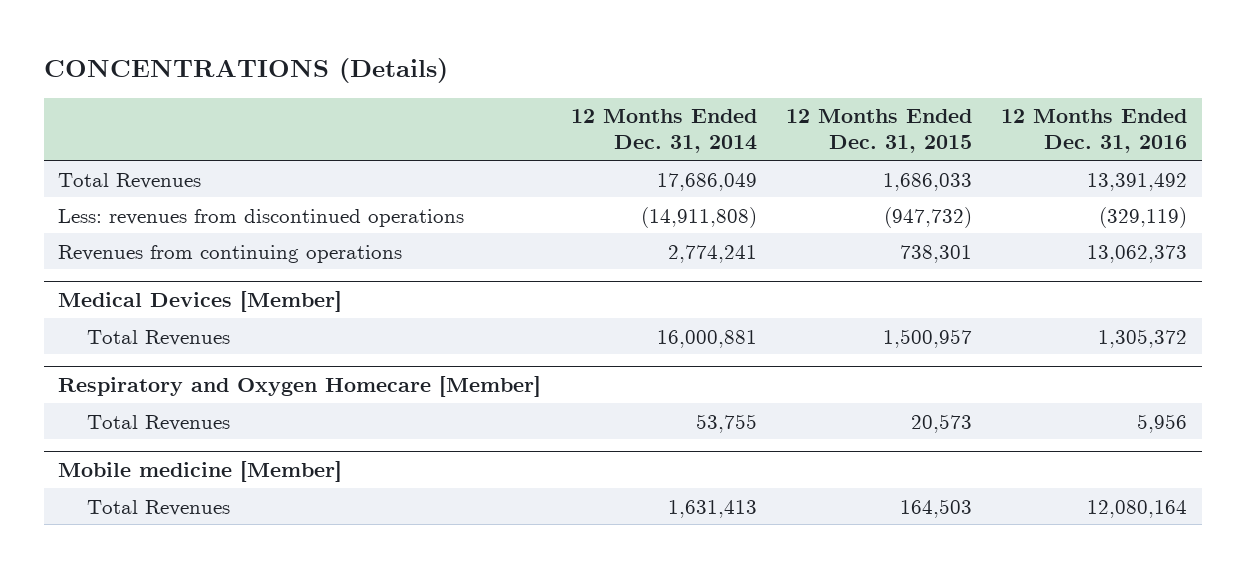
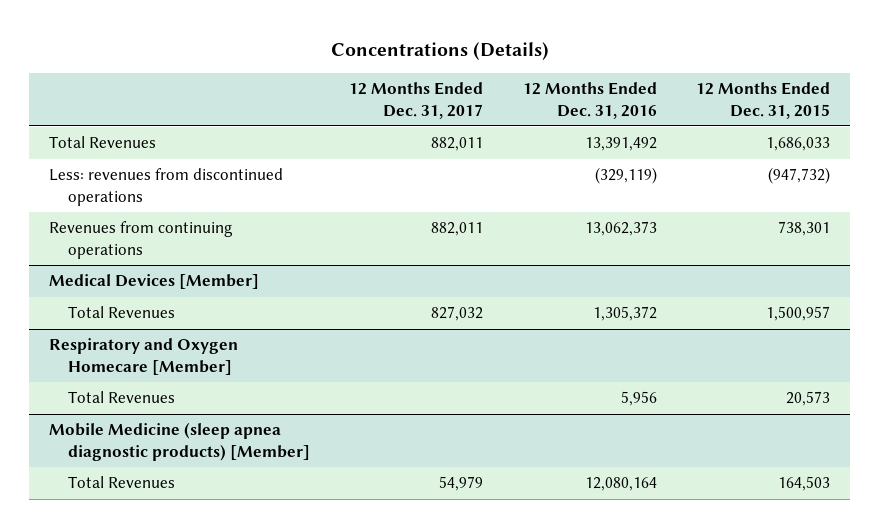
- CONCENTRATIONS (Details)
+ Concentrations (Details)
- | 12 Months Ended Dec. 31, 2014 | 12 Months Ended Dec. 31, 2015 | 12 Months Ended Dec. 31, 2016
+ | 12 Months Ended Dec. 31, 2017 | 12 Months Ended Dec. 31, 2016 | 12 Months Ended Dec. 31, 2015
- Mobile medicine [Member]
+ Mobile Medicine (sleep apnea diagnostic products) [Member]

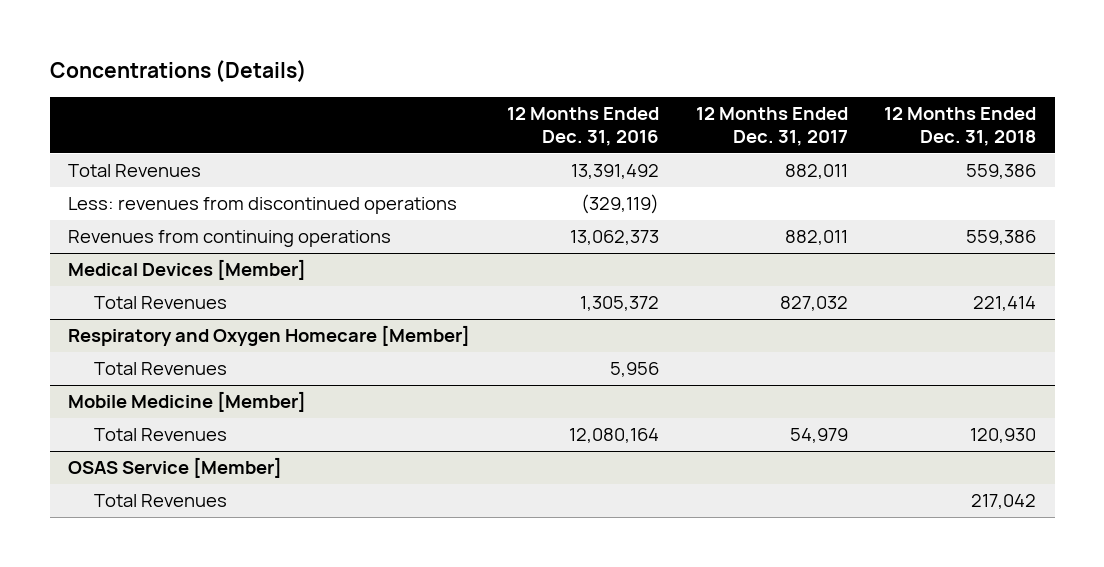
- | 12 Months Ended Dec. 31, 2017 | 12 Months Ended Dec. 31, 2016 | 12 Months Ended Dec. 31, 2015
+ | 12 Months Ended Dec. 31, 2016 | 12 Months Ended Dec. 31, 2017 | 12 Months Ended Dec. 31, 2018
- Mobile Medicine (sleep apnea diagnostic products) [Member]
+ Mobile Medicine [Member]
+ OSAS Service [Member]
+ Total Revenues | | | 217,042

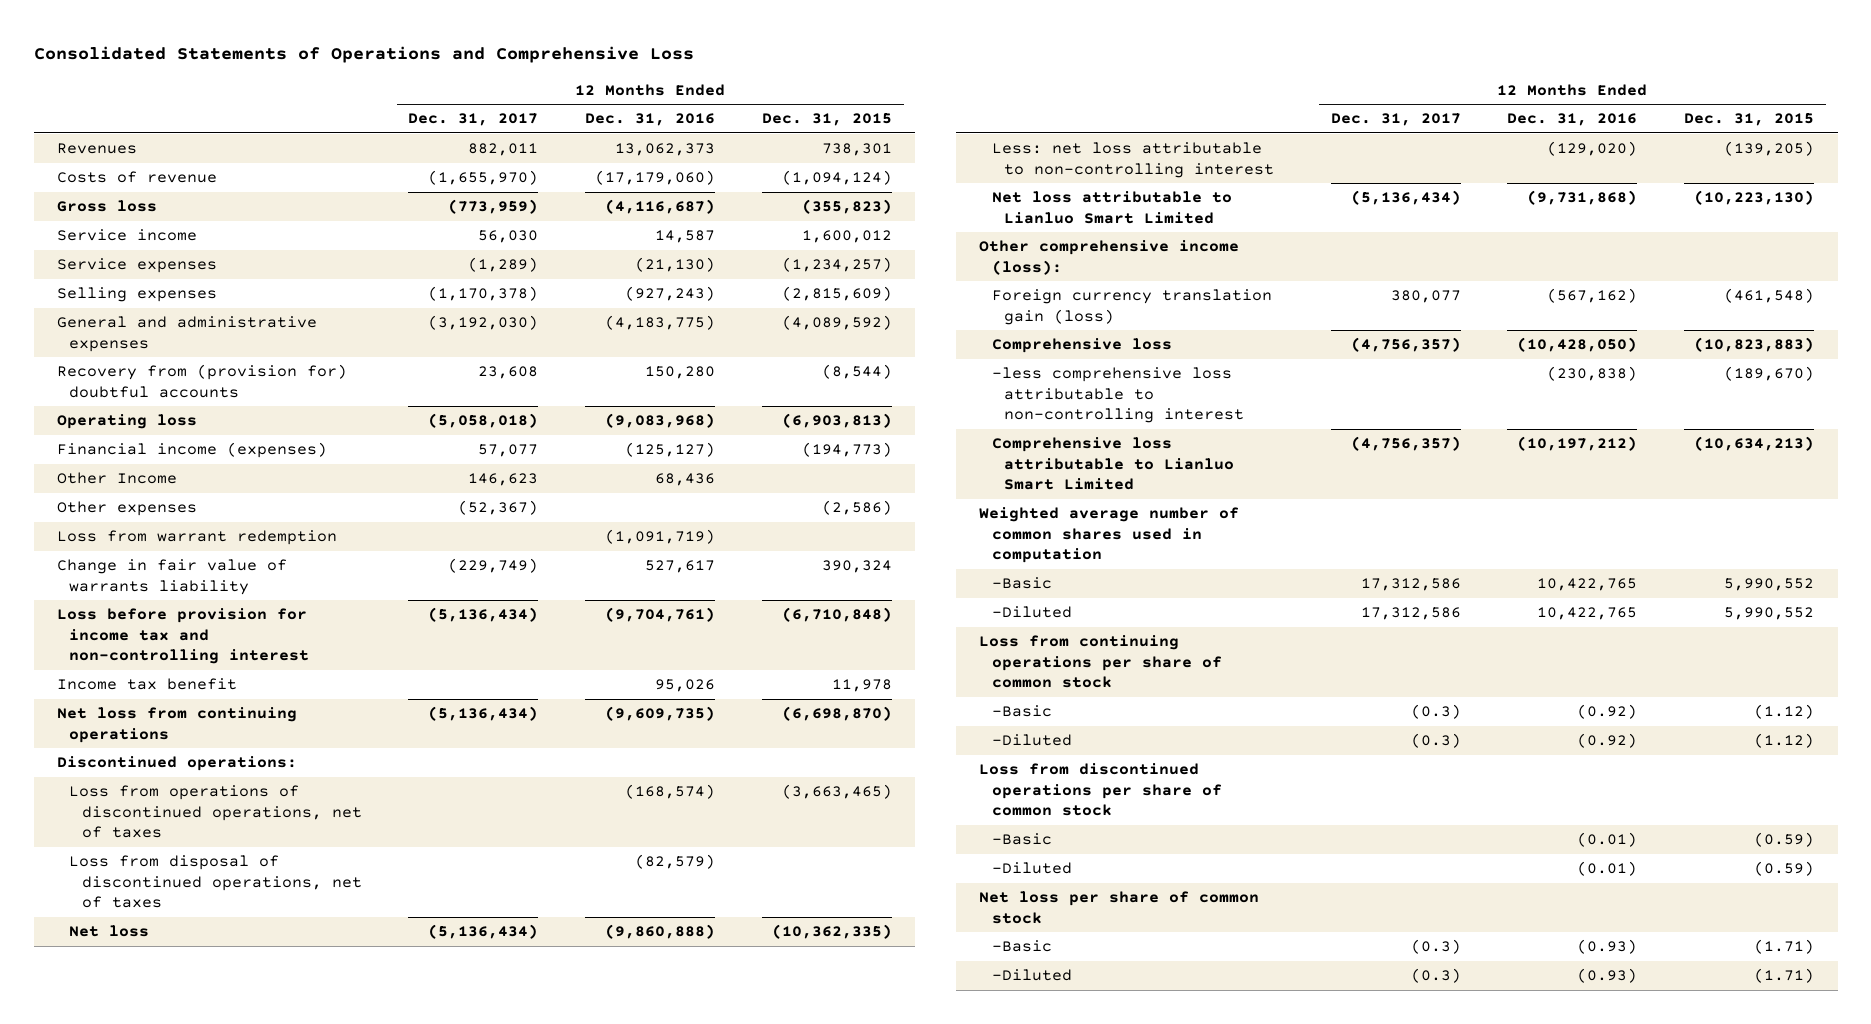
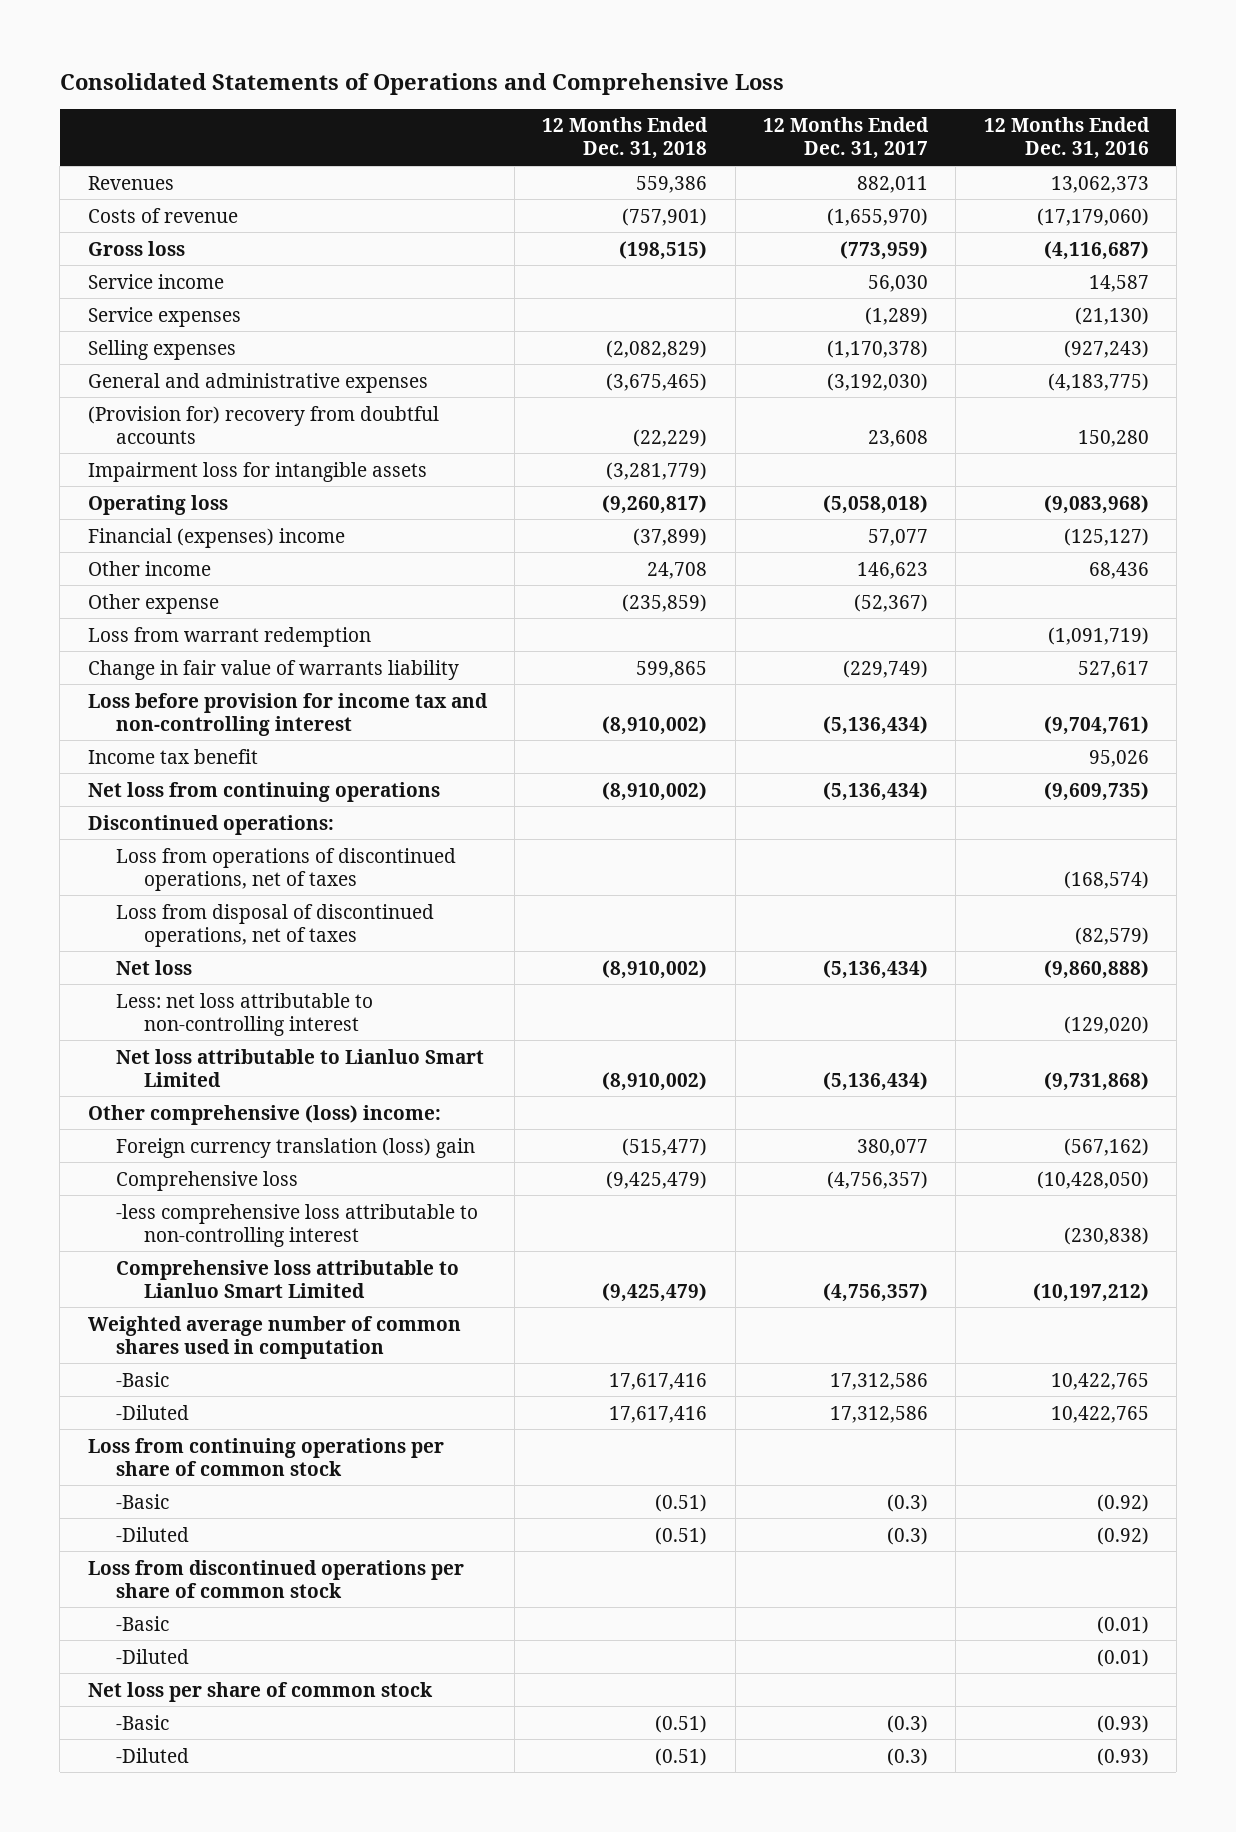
- | 12 Months Ended Dec. 31, 2017 | 12 Months Ended Dec. 31, 2016 | 12 Months Ended Dec. 31, 2015
+ | 12 Months Ended Dec. 31, 2018 | 12 Months Ended Dec. 31, 2017 | 12 Months Ended Dec. 31, 2016
- Recovery from (provision for) doubtful accounts | 23,608 | 150,280 | (8,544)
+ (Provision for) recovery from doubtful accounts | (22,229) | 23,608 | 150,280
+ Impairment loss for intangible assets | (3,281,779) | |
- Financial income (expenses) | 57,077 | (125,127) | (194,773)
- Other Income | 146,623 | 68,436 |
- Other expenses | (52,367) | | (2,586)
+ Financial (expenses) income | (37,899) | 57,077 | (125,127)
+ Other income | 24,708 | 146,623 | 68,436
+ Other expense | (235,859) | (52,367) |
- Other comprehensive income (loss):
- Foreign currency translation gain (loss) | 380,077 | (567,162) | (461,548)
+ Other comprehensive (loss) income:
+ Foreign currency translation (loss) gain | (515,477) | 380,077 | (567,162)

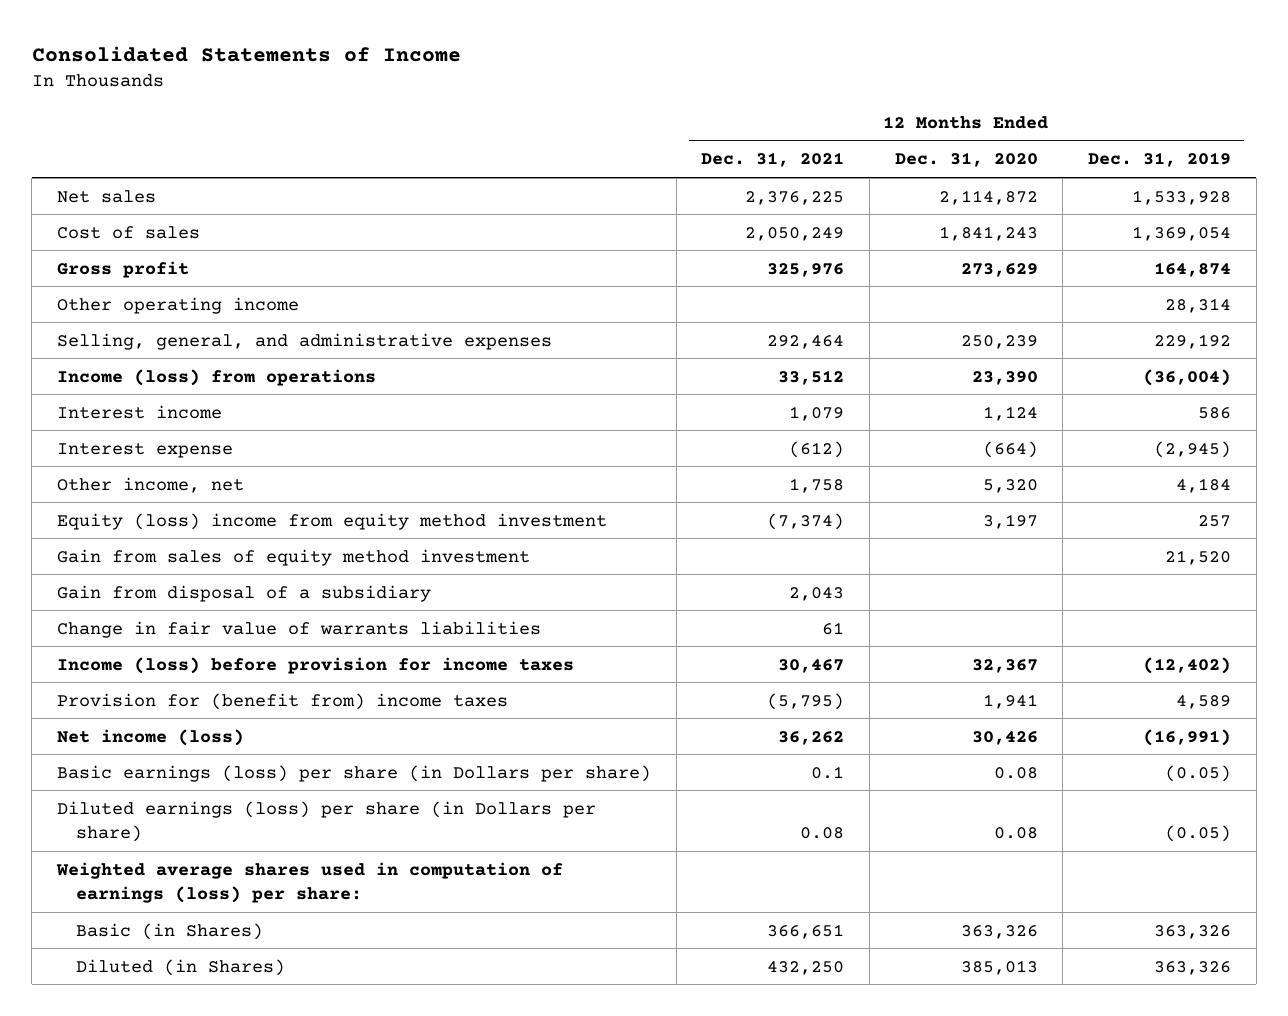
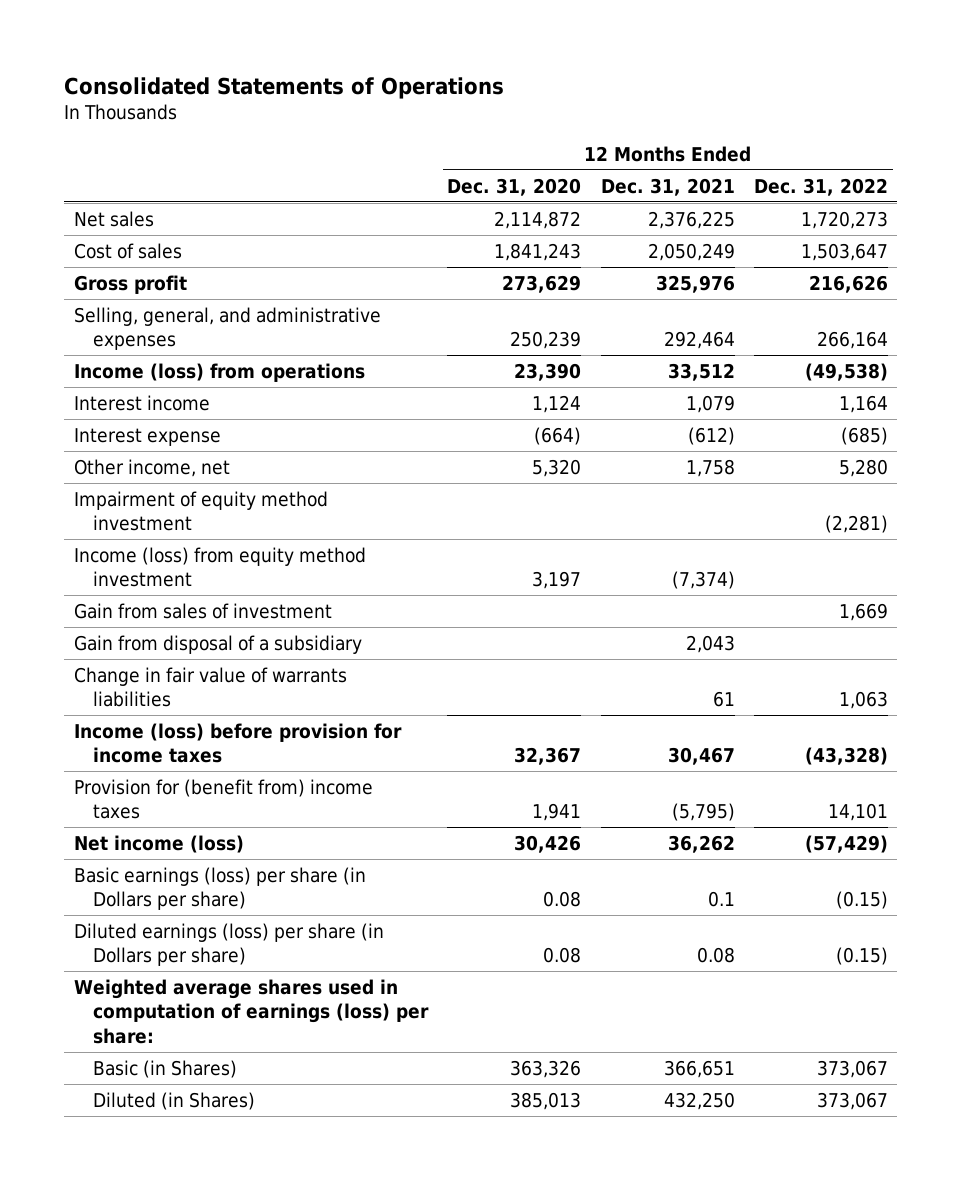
- Consolidated Statements of Income
+ Consolidated Statements of Operations
- | 12 Months Ended Dec. 31, 2021 | 12 Months Ended Dec. 31, 2020 | 12 Months Ended Dec. 31, 2019
+ | 12 Months Ended Dec. 31, 2020 | 12 Months Ended Dec. 31, 2021 | 12 Months Ended Dec. 31, 2022
- Other operating income | | | 28,314
- Equity (loss) income from equity method investment | (7,374) | 3,197 | 257
- Gain from sales of equity method investment | | | 21,520
+ Impairment of equity method investment | | | (2,281)
+ Income (loss) from equity method investment | 3,197 | (7,374) |
+ Gain from sales of investment | | | 1,669

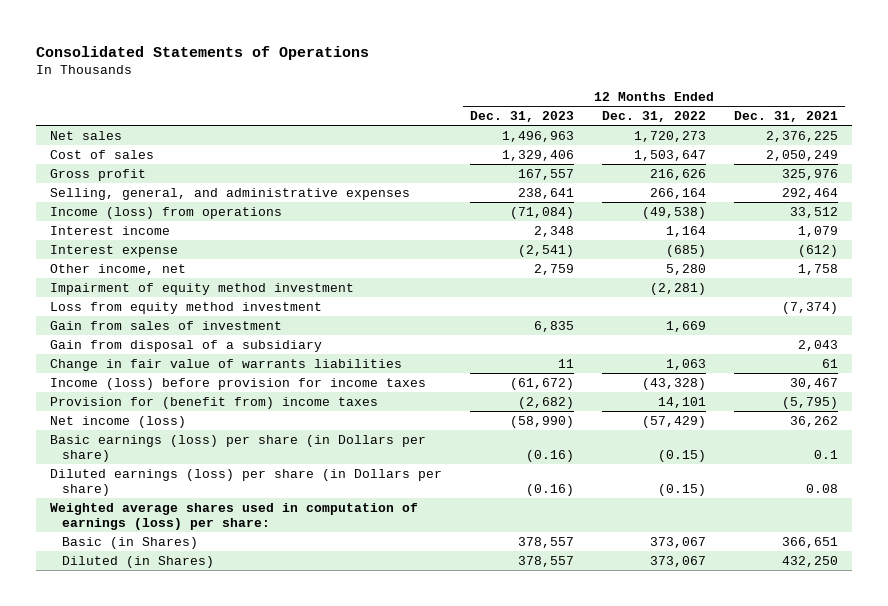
- | 12 Months Ended Dec. 31, 2020 | 12 Months Ended Dec. 31, 2021 | 12 Months Ended Dec. 31, 2022
+ | 12 Months Ended Dec. 31, 2023 | 12 Months Ended Dec. 31, 2022 | 12 Months Ended Dec. 31, 2021
- Income (loss) from equity method investment | 3,197 | (7,374) |
+ Loss from equity method investment | | | (7,374)

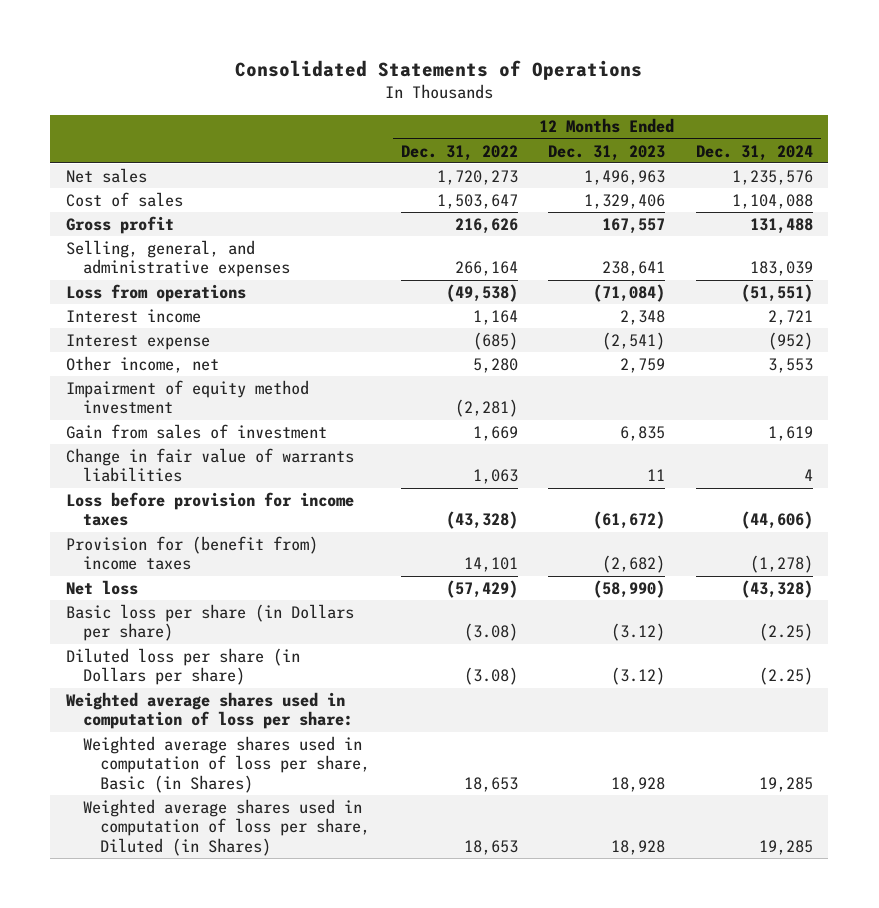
- | 12 Months Ended Dec. 31, 2023 | 12 Months Ended Dec. 31, 2022 | 12 Months Ended Dec. 31, 2021
+ | 12 Months Ended Dec. 31, 2022 | 12 Months Ended Dec. 31, 2023 | 12 Months Ended Dec. 31, 2024
- Income (loss) from operations | (71,084) | (49,538) | 33,512
+ Loss from operations | (49,538) | (71,084) | (51,551)
- Loss from equity method investment | | | (7,374)
- Gain from disposal of a subsidiary | | | 2,043
- Income (loss) before provision for income taxes | (61,672) | (43,328) | 30,467
+ Loss before provision for income taxes | (43,328) | (61,672) | (44,606)
- Net income (loss) | (58,990) | (57,429) | 36,262
- Basic earnings (loss) per share (in Dollars per share) | (0.16) | (0.15) | 0.1
- Diluted earnings (loss) per share (in Dollars per share) | (0.16) | (0.15) | 0.08
- Weighted average shares used in computation of earnings (loss) per share:
- Basic (in Shares) | 378,557 | 373,067 | 366,651
- Diluted (in Shares) | 378,557 | 373,067 | 432,250
+ Net loss | (57,429) | (58,990) | (43,328)
+ Basic loss per share (in Dollars per share) | (3.08) | (3.12) | (2.25)
+ Diluted loss per share (in Dollars per share) | (3.08) | (3.12) | (2.25)
+ Weighted average shares used in computation of loss per share:
+ Weighted average shares used in computation of loss per share, Basic (in Shares) | 18,653 | 18,928 | 19,285
+ Weighted average shares used in computation of loss per share, Diluted (in Shares) | 18,653 | 18,928 | 19,285

